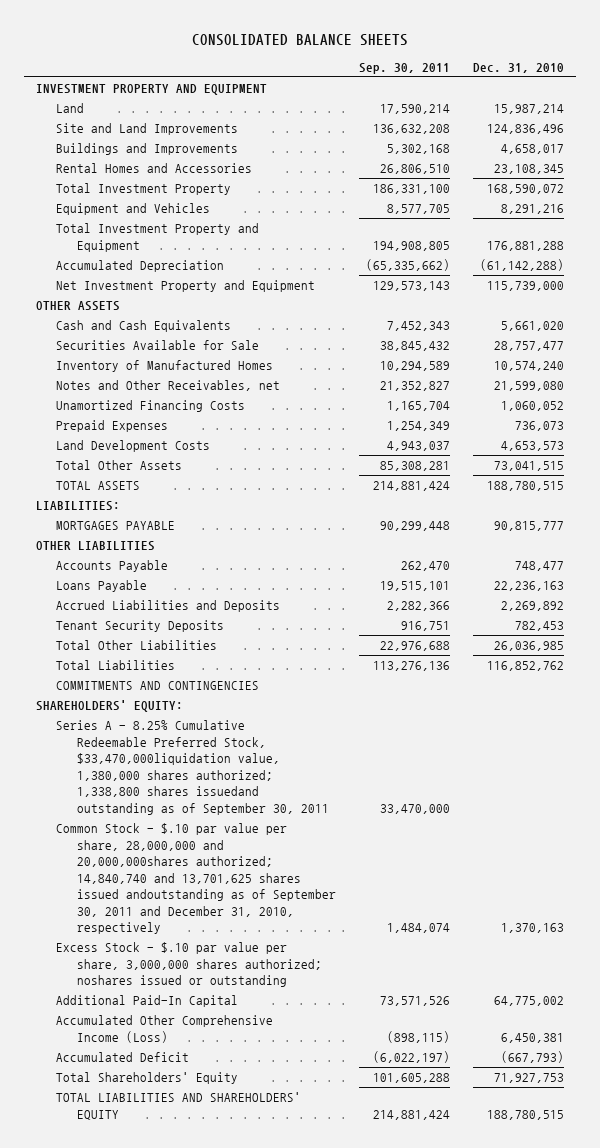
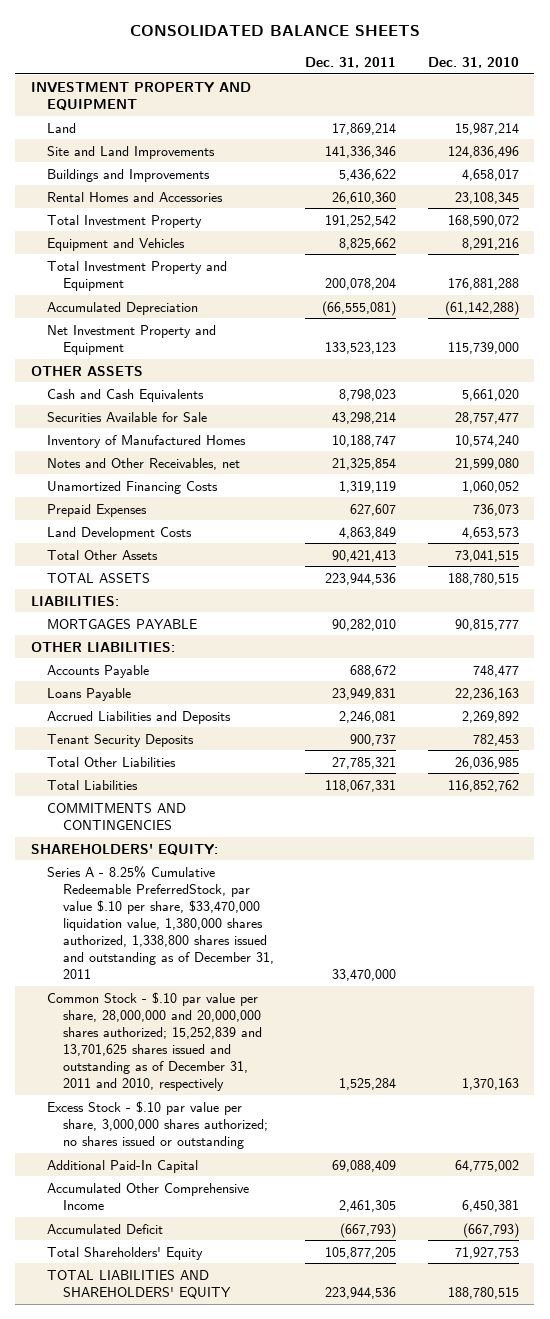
- | Sep. 30, 2011 | Dec. 31, 2010
+ | Dec. 31, 2011 | Dec. 31, 2010
- OTHER LIABILITIES
+ OTHER LIABILITIES:
- Series A - 8.25% Cumulative Redeemable Preferred Stock, $33,470,000liquidation value, 1,380,000 shares authorized; 1,338,800 shares issuedand outstanding as of September 30, 2011 | 33,470,000 |
- Common Stock - $.10 par value per share, 28,000,000 and 20,000,000shares authorized; 14,840,740 and 13,701,625 shares issued andoutstanding as of September 30, 2011 and December 31, 2010, respectively | 1,484,074 | 1,370,163
- Excess Stock - $.10 par value per share, 3,000,000 shares authorized; noshares issued or outstanding
+ Series A - 8.25% Cumulative Redeemable PreferredStock, par value $.10 per share, $33,470,000 liquidation value, 1,380,000 shares authorized, 1,338,800 shares issued and outstanding as of December 31, 2011 | 33,470,000 |
+ Common Stock - $.10 par value per share, 28,000,000 and 20,000,000 shares authorized; 15,252,839 and 13,701,625 shares issued and outstanding as of December 31, 2011 and 2010, respectively | 1,525,284 | 1,370,163
+ Excess Stock - $.10 par value per share, 3,000,000 shares authorized; no shares issued or outstanding
- Accumulated Other Comprehensive Income (Loss) | (898,115) | 6,450,381
+ Accumulated Other Comprehensive Income | 2,461,305 | 6,450,381

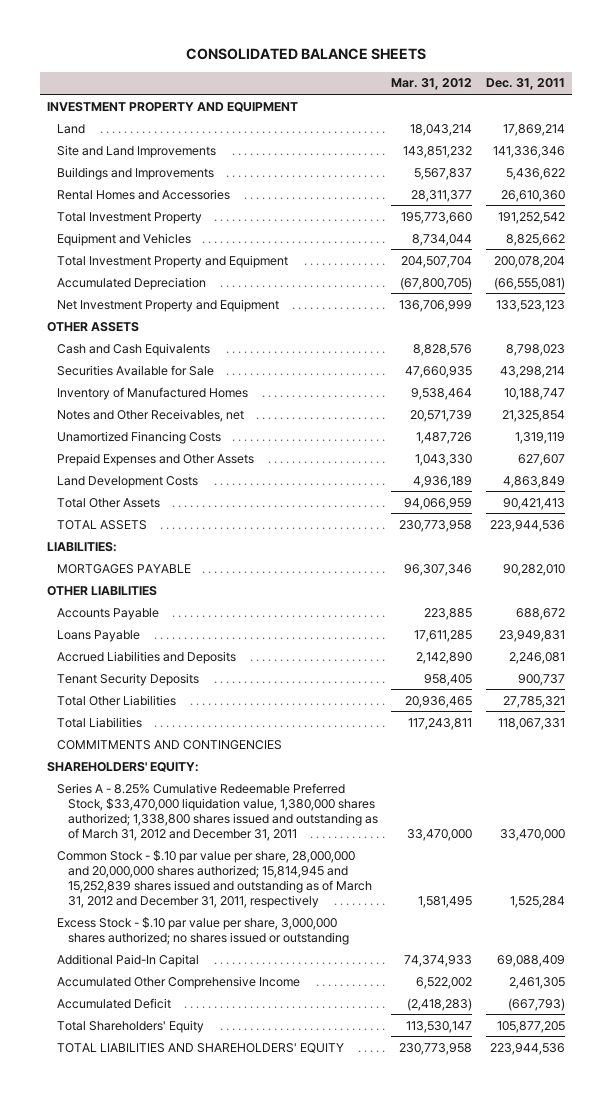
- | Dec. 31, 2011 | Dec. 31, 2010
+ | Mar. 31, 2012 | Dec. 31, 2011
- Prepaid Expenses | 627,607 | 736,073
+ Prepaid Expenses and Other Assets | 1,043,330 | 627,607
- OTHER LIABILITIES:
+ OTHER LIABILITIES
- Series A - 8.25% Cumulative Redeemable PreferredStock, par value $.10 per share, $33,470,000 liquidation value, 1,380,000 shares authorized, 1,338,800 shares issued and outstanding as of December 31, 2011 | 33,470,000 |
- Common Stock - $.10 par value per share, 28,000,000 and 20,000,000 shares authorized; 15,252,839 and 13,701,625 shares issued and outstanding as of December 31, 2011 and 2010, respectively | 1,525,284 | 1,370,163
+ Series A - 8.25% Cumulative Redeemable Preferred Stock, $33,470,000 liquidation value, 1,380,000 shares authorized; 1,338,800 shares issued and outstanding as of March 31, 2012 and December 31, 2011 | 33,470,000 | 33,470,000
+ Common Stock - $.10 par value per share, 28,000,000 and 20,000,000 shares authorized; 15,814,945 and 15,252,839 shares issued and outstanding as of March 31, 2012 and December 31, 2011, respectively | 1,581,495 | 1,525,284

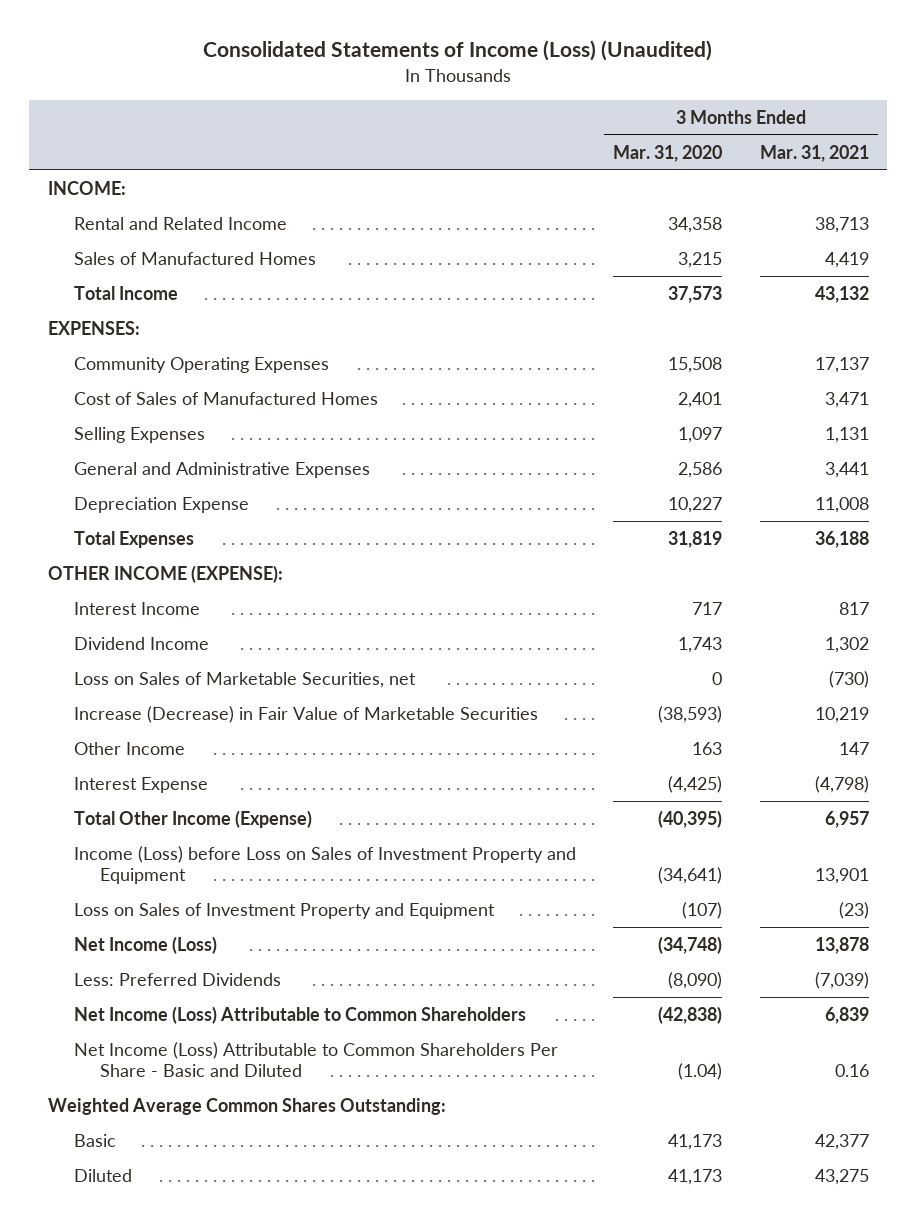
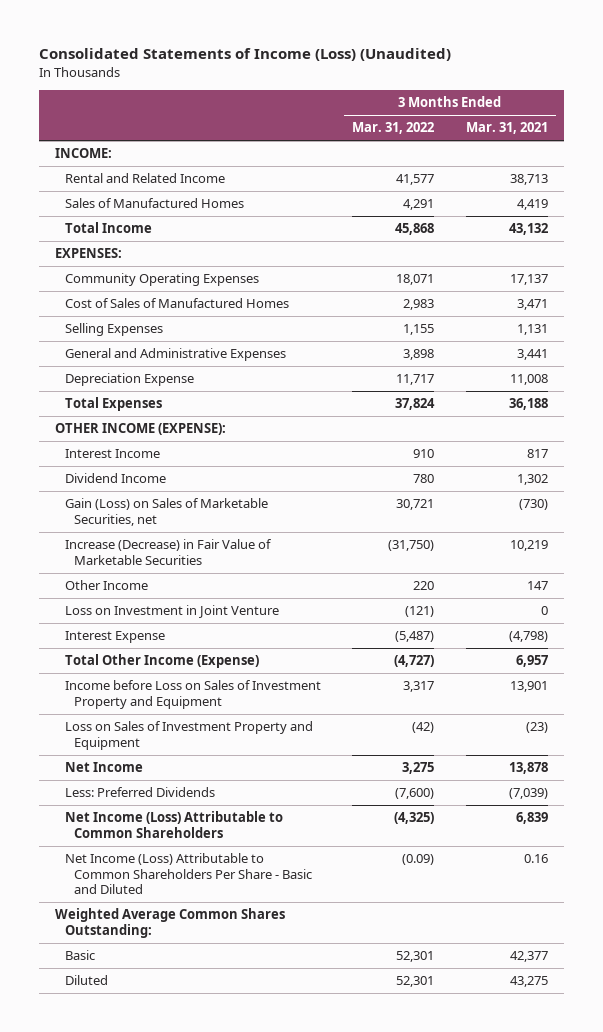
- | 3 Months Ended Mar. 31, 2020 | 3 Months Ended Mar. 31, 2021
+ | 3 Months Ended Mar. 31, 2022 | 3 Months Ended Mar. 31, 2021
- Loss on Sales of Marketable Securities, net | 0 | (730)
+ Gain (Loss) on Sales of Marketable Securities, net | 30,721 | (730)
+ Loss on Investment in Joint Venture | (121) | 0
- Income (Loss) before Loss on Sales of Investment Property and Equipment | (34,641) | 13,901
+ Income before Loss on Sales of Investment Property and Equipment | 3,317 | 13,901
- Net Income (Loss) | (34,748) | 13,878
+ Net Income | 3,275 | 13,878

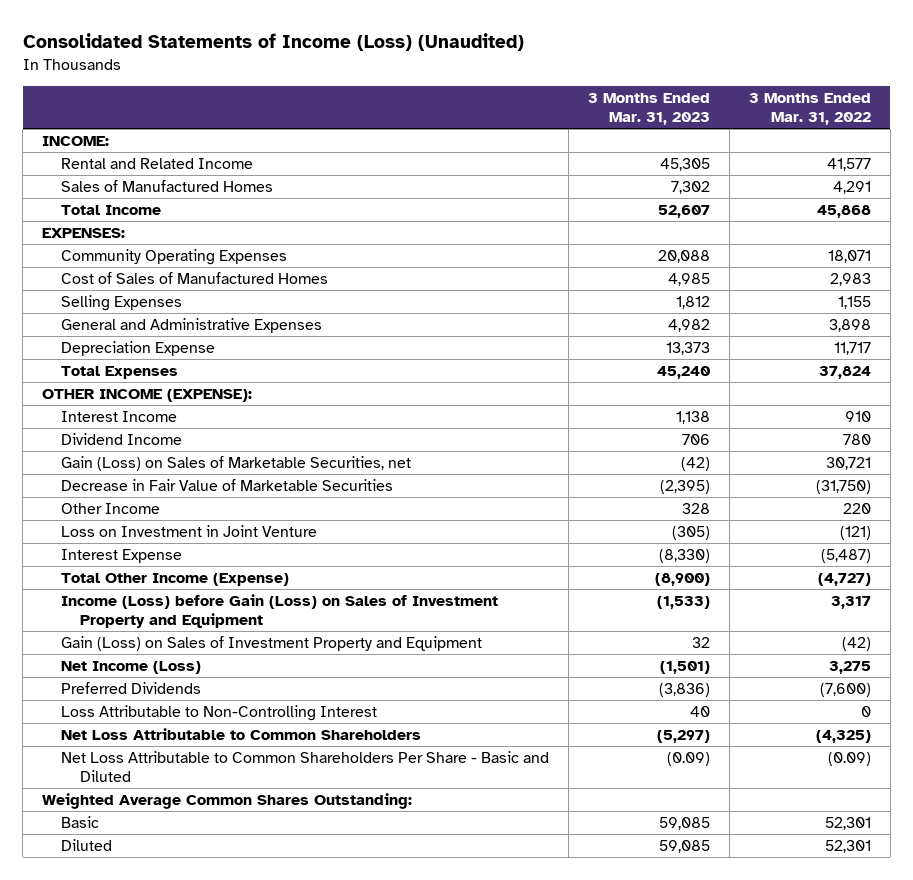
- | 3 Months Ended Mar. 31, 2022 | 3 Months Ended Mar. 31, 2021
+ | 3 Months Ended Mar. 31, 2023 | 3 Months Ended Mar. 31, 2022
- Increase (Decrease) in Fair Value of Marketable Securities | (31,750) | 10,219
+ Decrease in Fair Value of Marketable Securities | (2,395) | (31,750)
- Income before Loss on Sales of Investment Property and Equipment | 3,317 | 13,901
- Loss on Sales of Investment Property and Equipment | (42) | (23)
- Net Income | 3,275 | 13,878
- Less: Preferred Dividends | (7,600) | (7,039)
- Net Income (Loss) Attributable to Common Shareholders | (4,325) | 6,839
- Net Income (Loss) Attributable to Common Shareholders Per Share - Basic and Diluted | (0.09) | 0.16
+ Income (Loss) before Gain (Loss) on Sales of Investment Property and Equipment | (1,533) | 3,317
+ Gain (Loss) on Sales of Investment Property and Equipment | 32 | (42)
+ Net Income (Loss) | (1,501) | 3,275
+ Preferred Dividends | (3,836) | (7,600)
+ Loss Attributable to Non-Controlling Interest | 40 | 0
+ Net Loss Attributable to Common Shareholders | (5,297) | (4,325)
+ Net Loss Attributable to Common Shareholders Per Share - Basic and Diluted | (0.09) | (0.09)

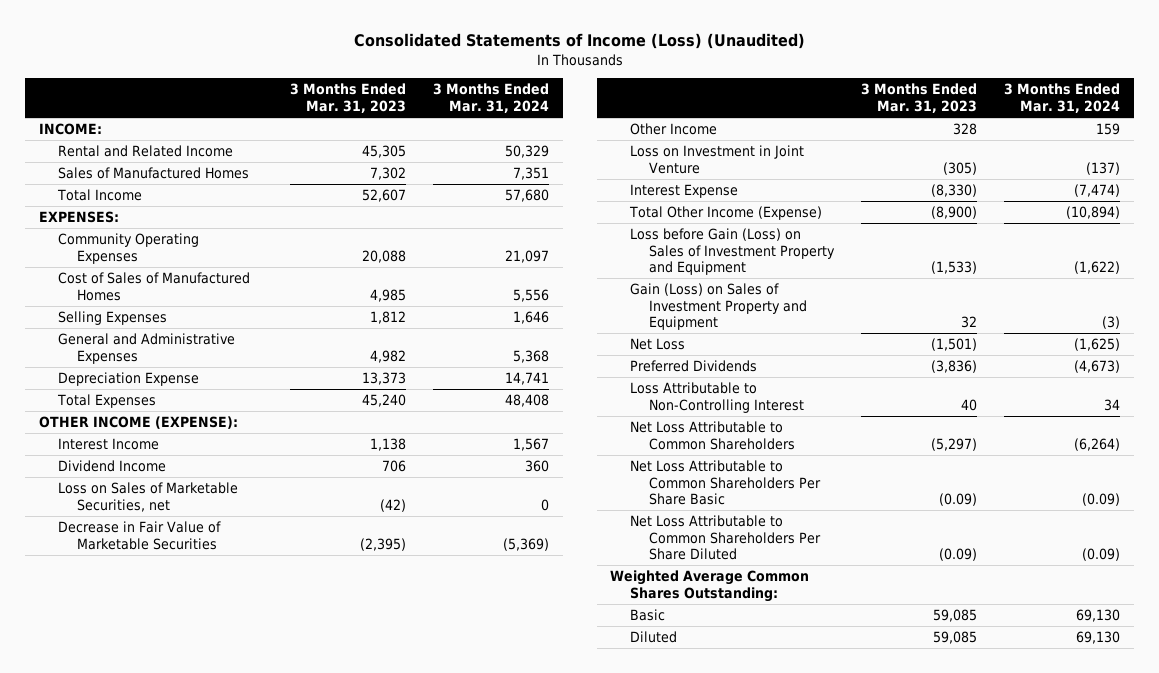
- | 3 Months Ended Mar. 31, 2023 | 3 Months Ended Mar. 31, 2022
+ | 3 Months Ended Mar. 31, 2023 | 3 Months Ended Mar. 31, 2024
- Gain (Loss) on Sales of Marketable Securities, net | (42) | 30,721
+ Loss on Sales of Marketable Securities, net | (42) | 0
- Income (Loss) before Gain (Loss) on Sales of Investment Property and Equipment | (1,533) | 3,317
+ Loss before Gain (Loss) on Sales of Investment Property and Equipment | (1,533) | (1,622)
- Net Income (Loss) | (1,501) | 3,275
+ Net Loss | (1,501) | (1,625)
- Net Loss Attributable to Common Shareholders Per Share - Basic and Diluted | (0.09) | (0.09)
+ Net Loss Attributable to Common Shareholders Per Share Basic | (0.09) | (0.09)
+ Net Loss Attributable to Common Shareholders Per Share Diluted | (0.09) | (0.09)

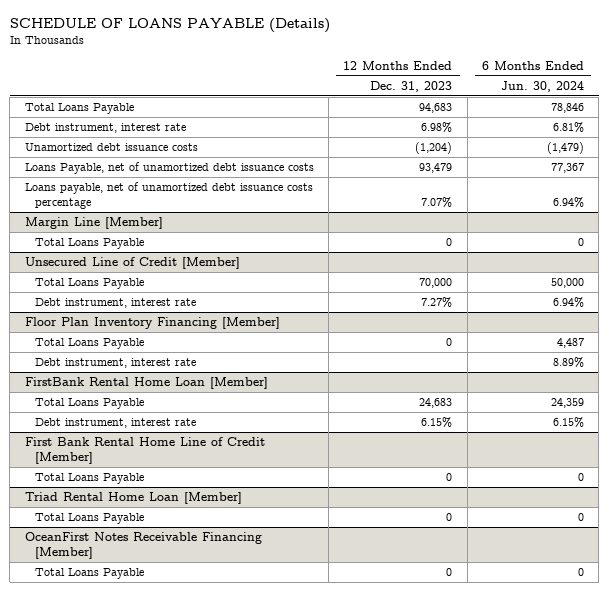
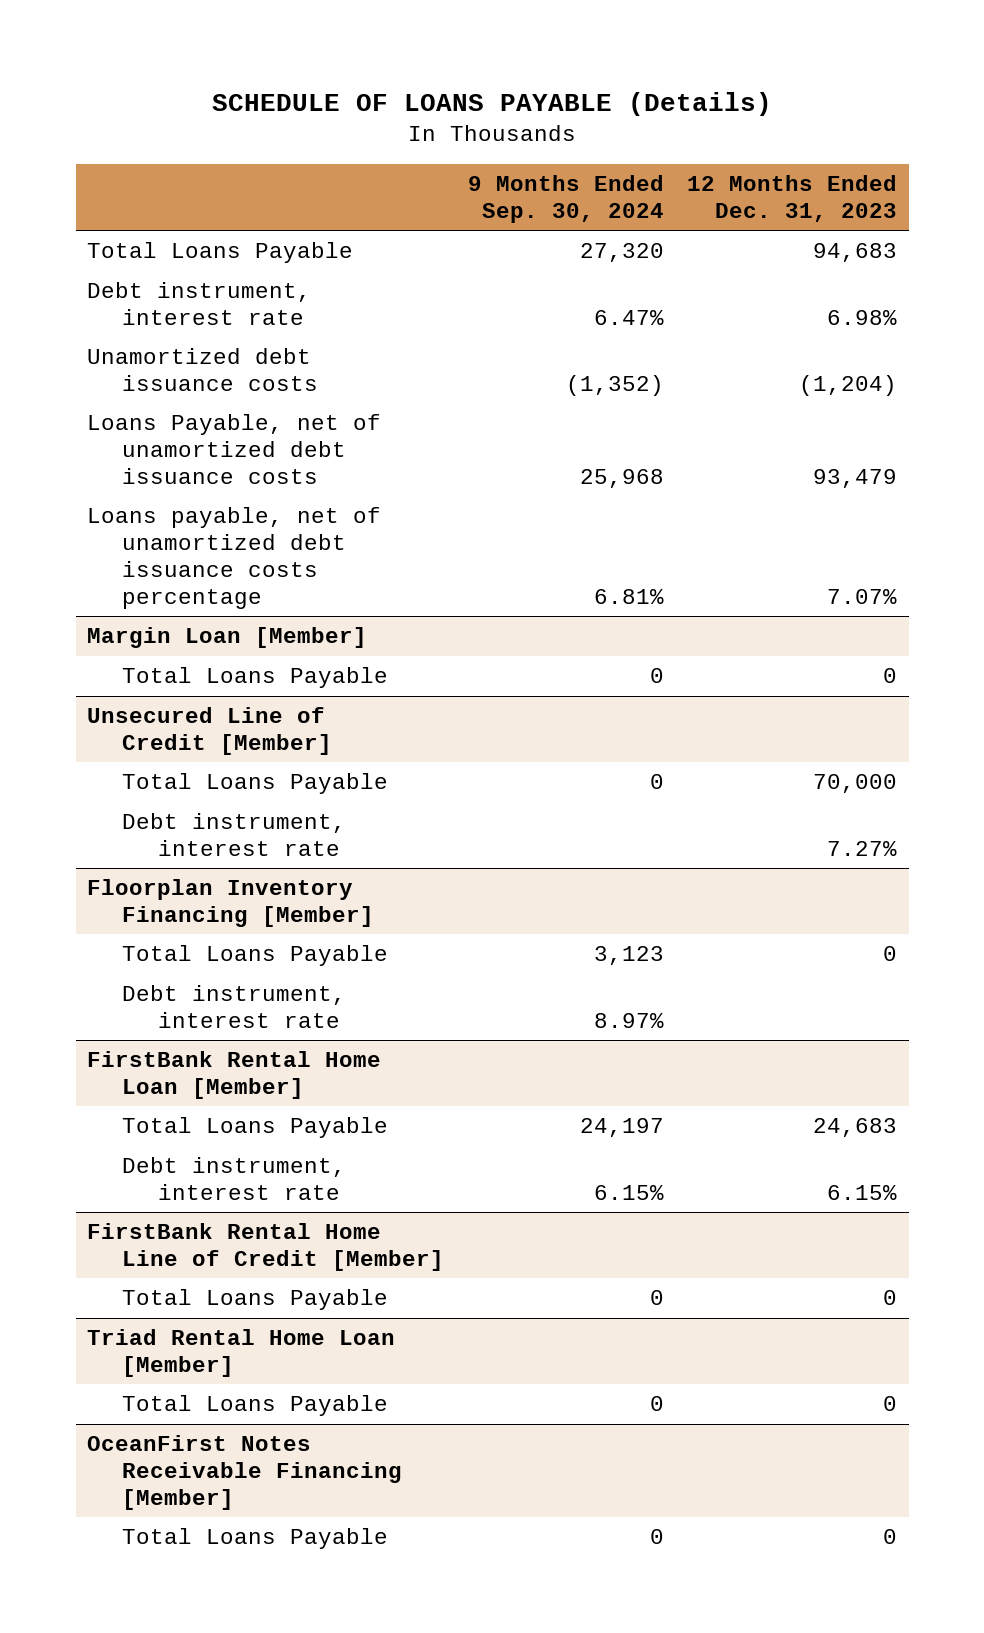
- | 12 Months Ended Dec. 31, 2023 | 6 Months Ended Jun. 30, 2024
+ | 9 Months Ended Sep. 30, 2024 | 12 Months Ended Dec. 31, 2023
- Margin Line [Member]
+ Margin Loan [Member]
- Floor Plan Inventory Financing [Member]
+ Floorplan Inventory Financing [Member]
- First Bank Rental Home Line of Credit [Member]
+ FirstBank Rental Home Line of Credit [Member]

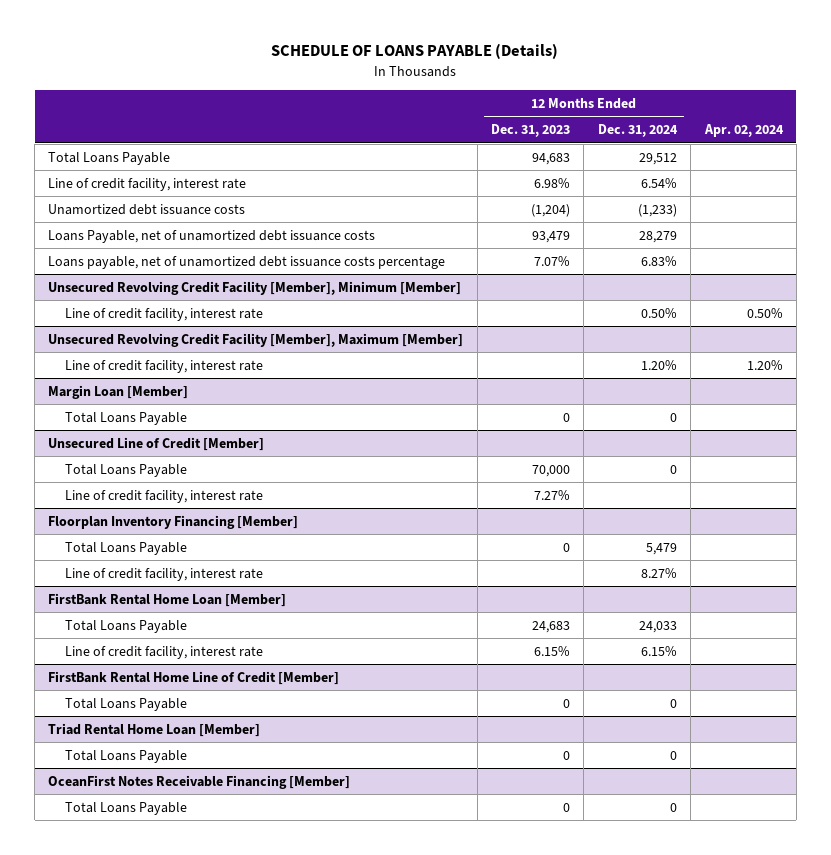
- | 9 Months Ended Sep. 30, 2024 | 12 Months Ended Dec. 31, 2023
+ | 12 Months Ended Dec. 31, 2023 | 12 Months Ended Dec. 31, 2024 | Apr. 02, 2024
- Debt instrument, interest rate | 6.47% | 6.98%
+ Line of credit facility, interest rate | 6.98% | 6.54% |
+ Unsecured Revolving Credit Facility [Member], Minimum [Member]
+ Line of credit facility, interest rate | | 0.50% | 0.50%
+ Unsecured Revolving Credit Facility [Member], Maximum [Member]
+ Line of credit facility, interest rate | | 1.20% | 1.20%
@ Unsecured Line of Credit [Member]
- Debt instrument, interest rate | | 7.27%
+ Line of credit facility, interest rate | 7.27% | |
@ Floorplan Inventory Financing [Member]
- Debt instrument, interest rate | 8.97% |
+ Line of credit facility, interest rate | | 8.27% |
@ FirstBank Rental Home Loan [Member]
- Debt instrument, interest rate | 6.15% | 6.15%
+ Line of credit facility, interest rate | 6.15% | 6.15% |

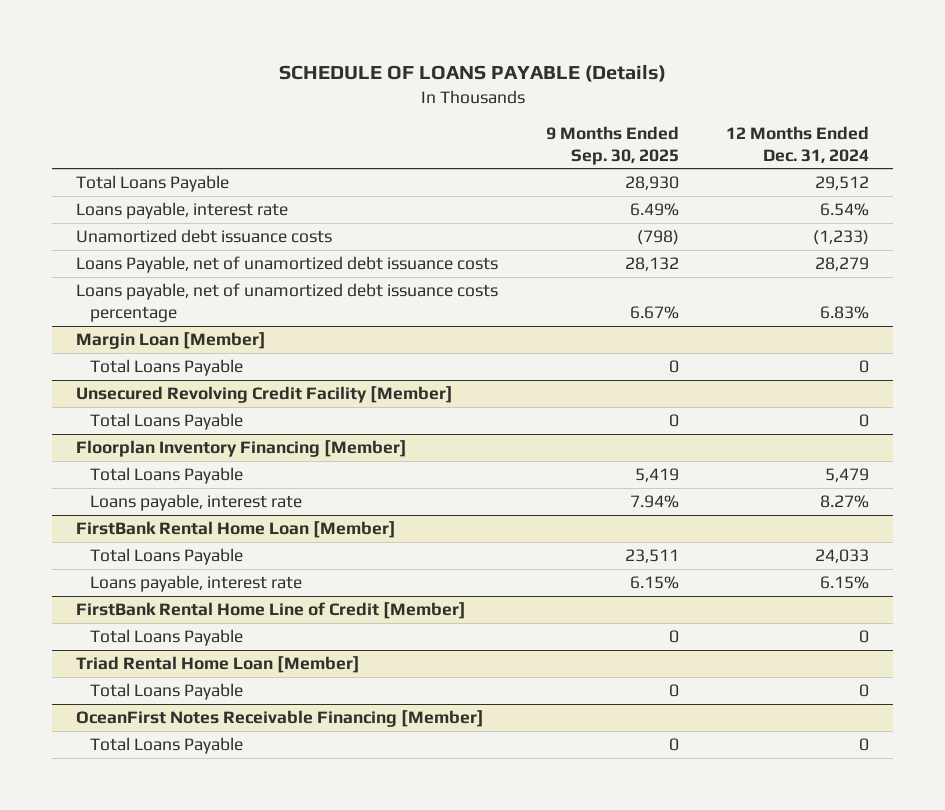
- | 12 Months Ended Dec. 31, 2023 | 12 Months Ended Dec. 31, 2024 | Apr. 02, 2024
+ | 9 Months Ended Sep. 30, 2025 | 12 Months Ended Dec. 31, 2024
- Line of credit facility, interest rate | 6.98% | 6.54% |
+ Loans payable, interest rate | 6.49% | 6.54%
- Unsecured Revolving Credit Facility [Member], Minimum [Member]
- Line of credit facility, interest rate | | 0.50% | 0.50%
- Unsecured Revolving Credit Facility [Member], Maximum [Member]
- Line of credit facility, interest rate | | 1.20% | 1.20%
- Unsecured Line of Credit [Member]
+ Unsecured Revolving Credit Facility [Member]
- Line of credit facility, interest rate | 7.27% | |
@ Floorplan Inventory Financing [Member]
- Line of credit facility, interest rate | | 8.27% |
+ Loans payable, interest rate | 7.94% | 8.27%
@ FirstBank Rental Home Loan [Member]
- Line of credit facility, interest rate | 6.15% | 6.15% |
+ Loans payable, interest rate | 6.15% | 6.15%

